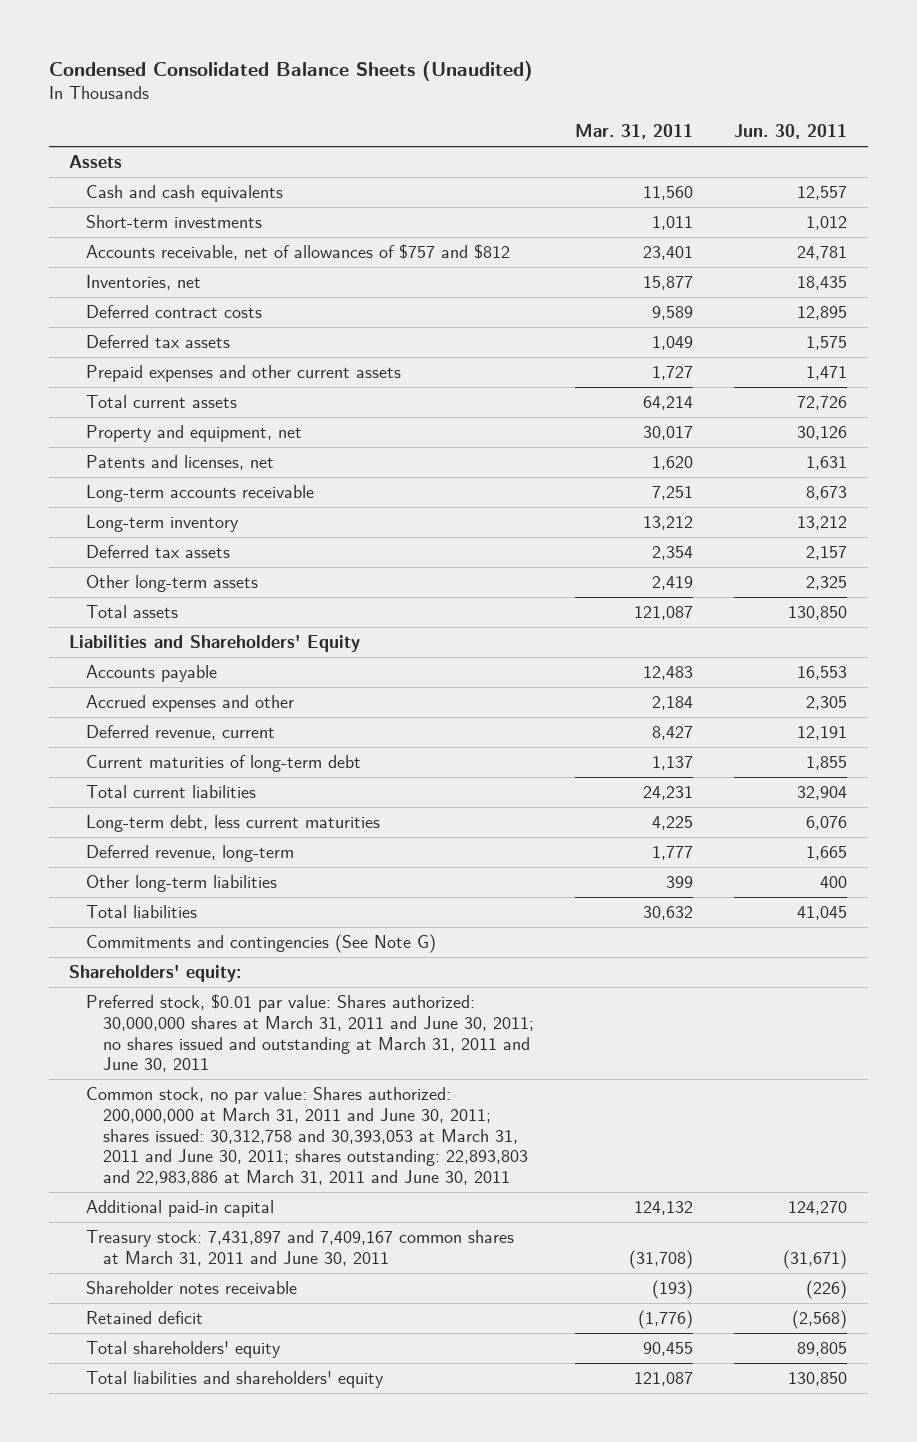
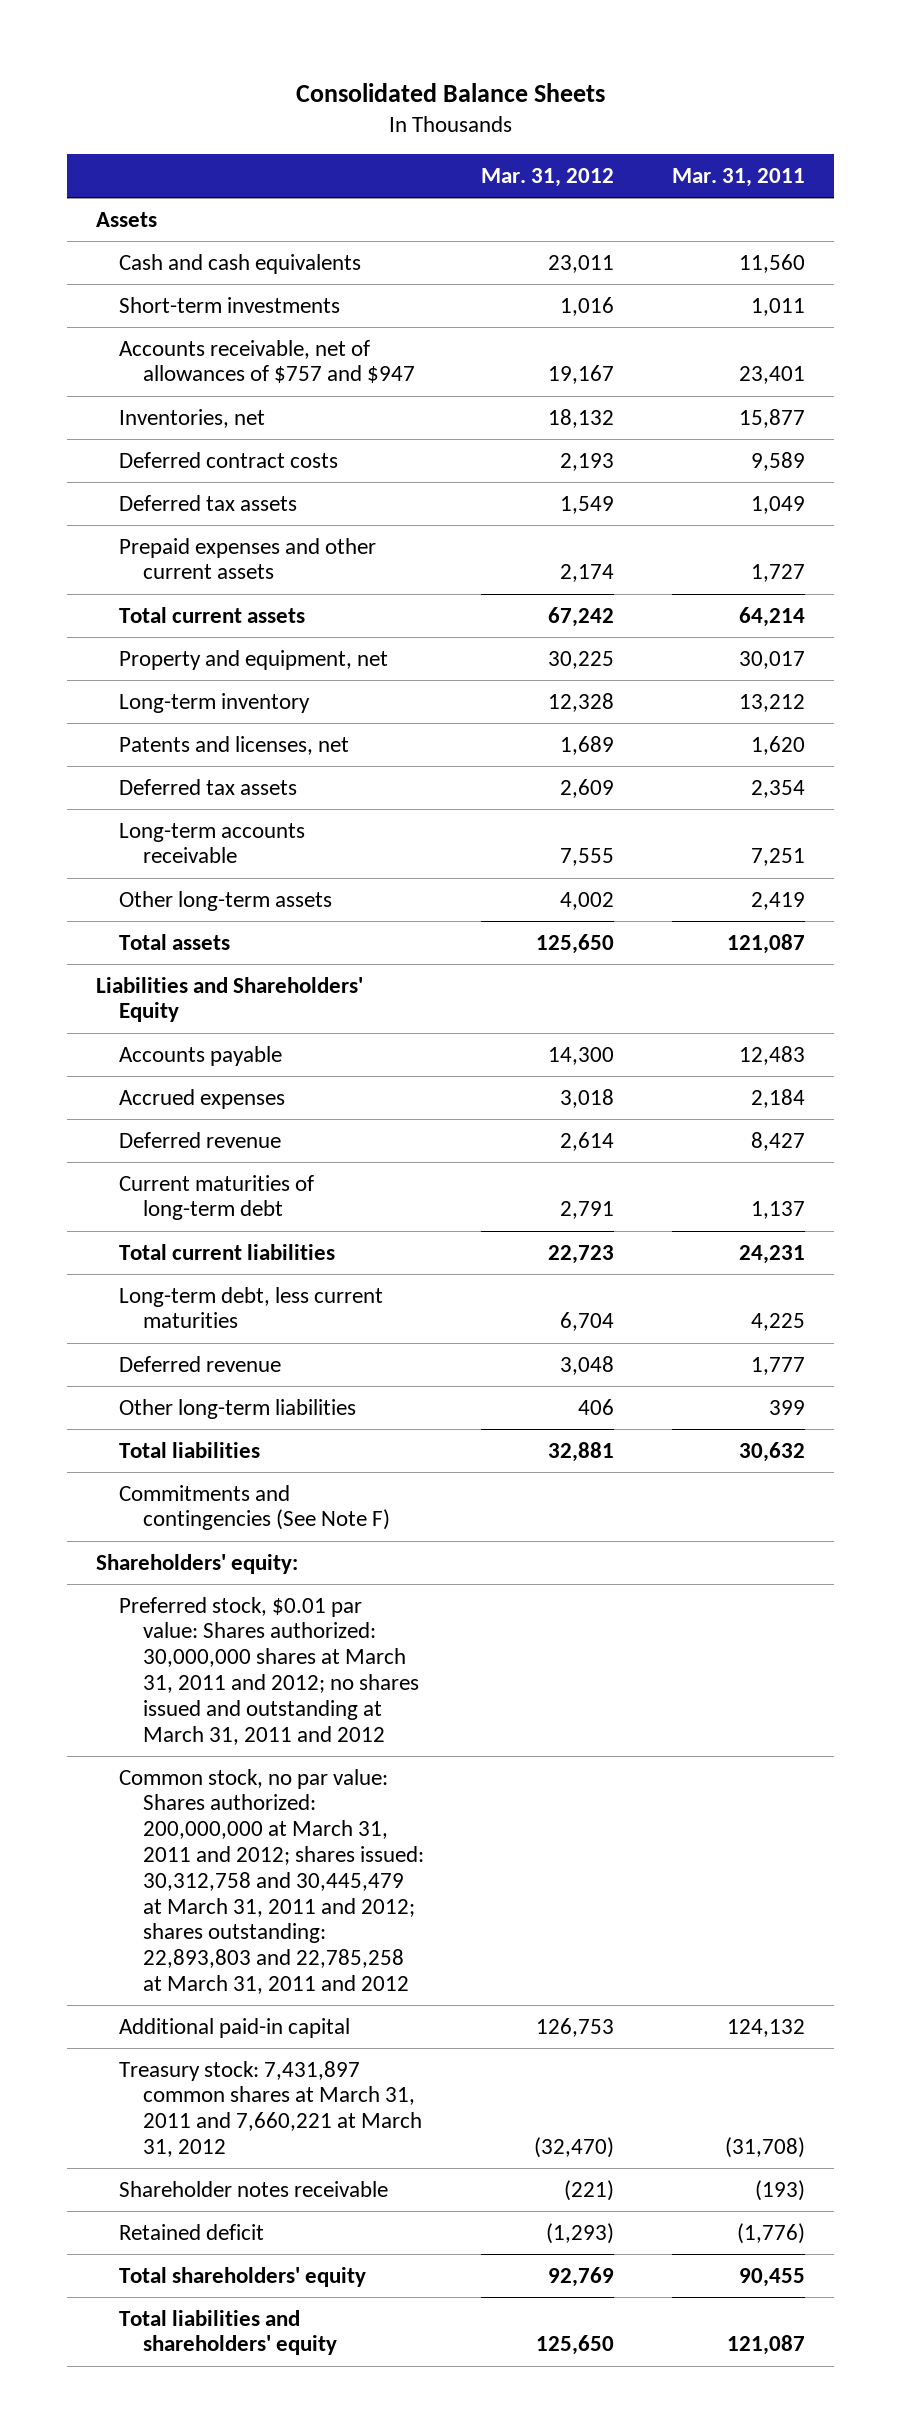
- Condensed Consolidated Balance Sheets (Unaudited)
+ Consolidated Balance Sheets
- | Mar. 31, 2011 | Jun. 30, 2011
+ | Mar. 31, 2012 | Mar. 31, 2011
- Accounts receivable, net of allowances of $757 and $812 | 23,401 | 24,781
+ Accounts receivable, net of allowances of $757 and $947 | 19,167 | 23,401
moved down: Patents and licenses, net | 1,689 | 1,620
moved down: Long-term accounts receivable | 7,555 | 7,251
- Accrued expenses and other | 2,184 | 2,305
- Deferred revenue, current | 8,427 | 12,191
+ Accrued expenses | 3,018 | 2,184
+ Deferred revenue | 2,614 | 8,427
- Deferred revenue, long-term | 1,777 | 1,665
+ Deferred revenue | 3,048 | 1,777
- Commitments and contingencies (See Note G)
+ Commitments and contingencies (See Note F)
- Preferred stock, $0.01 par value: Shares authorized: 30,000,000 shares at March 31, 2011 and June 30, 2011; no shares issued and outstanding at March 31, 2011 and June 30, 2011
- Common stock, no par value: Shares authorized: 200,000,000 at March 31, 2011 and June 30, 2011; shares issued: 30,312,758 and 30,393,053 at March 31, 2011 and June 30, 2011; shares outstanding: 22,893,803 and 22,983,886 at March 31, 2011 and June 30, 2011
+ Preferred stock, $0.01 par value: Shares authorized: 30,000,000 shares at March 31, 2011 and 2012; no shares issued and outstanding at March 31, 2011 and 2012
+ Common stock, no par value: Shares authorized: 200,000,000 at March 31, 2011 and 2012; shares issued: 30,312,758 and 30,445,479 at March 31, 2011 and 2012; shares outstanding: 22,893,803 and 22,785,258 at March 31, 2011 and 2012
- Treasury stock: 7,431,897 and 7,409,167 common shares at March 31, 2011 and June 30, 2011 | (31,708) | (31,671)
+ Treasury stock: 7,431,897 common shares at March 31, 2011 and 7,660,221 at March 31, 2012 | (32,470) | (31,708)

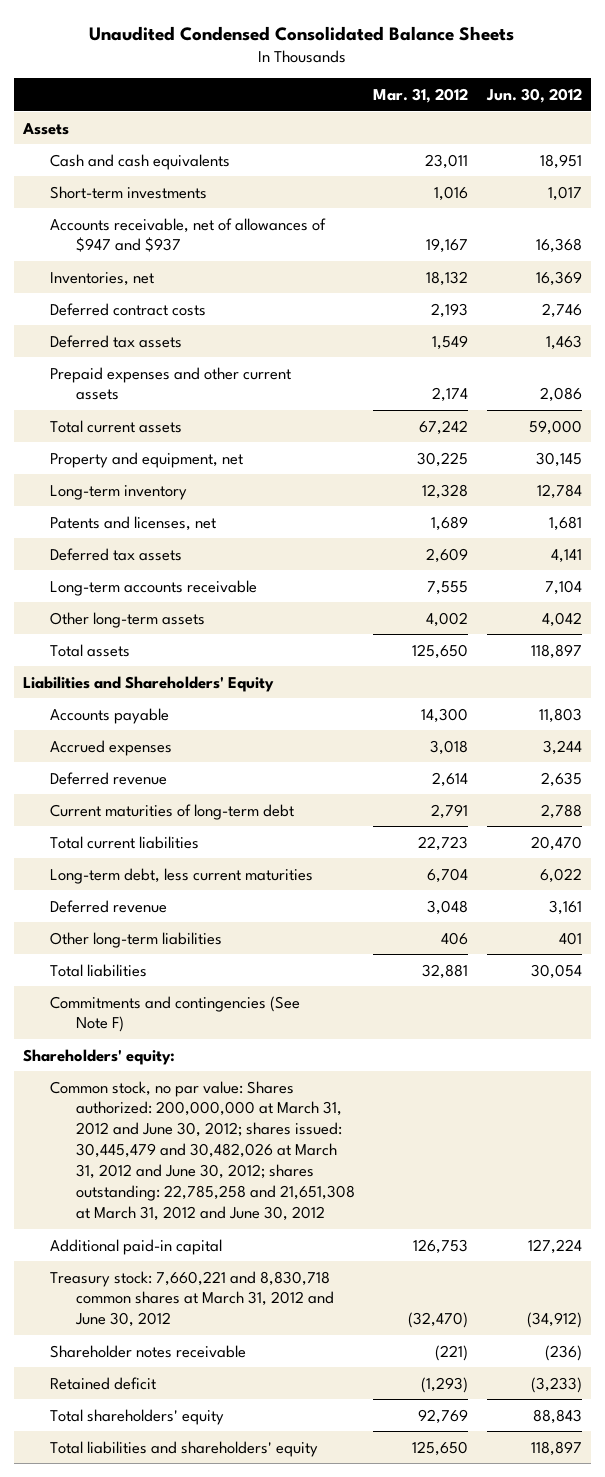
- Consolidated Balance Sheets
+ Unaudited Condensed Consolidated Balance Sheets
- | Mar. 31, 2012 | Mar. 31, 2011
+ | Mar. 31, 2012 | Jun. 30, 2012
- Accounts receivable, net of allowances of $757 and $947 | 19,167 | 23,401
+ Accounts receivable, net of allowances of $947 and $937 | 19,167 | 16,368
- Preferred stock, $0.01 par value: Shares authorized: 30,000,000 shares at March 31, 2011 and 2012; no shares issued and outstanding at March 31, 2011 and 2012
- Common stock, no par value: Shares authorized: 200,000,000 at March 31, 2011 and 2012; shares issued: 30,312,758 and 30,445,479 at March 31, 2011 and 2012; shares outstanding: 22,893,803 and 22,785,258 at March 31, 2011 and 2012
+ Common stock, no par value: Shares authorized: 200,000,000 at March 31, 2012 and June 30, 2012; shares issued: 30,445,479 and 30,482,026 at March 31, 2012 and June 30, 2012; shares outstanding: 22,785,258 and 21,651,308 at March 31, 2012 and June 30, 2012
- Treasury stock: 7,431,897 common shares at March 31, 2011 and 7,660,221 at March 31, 2012 | (32,470) | (31,708)
+ Treasury stock: 7,660,221 and 8,830,718 common shares at March 31, 2012 and June 30, 2012 | (32,470) | (34,912)

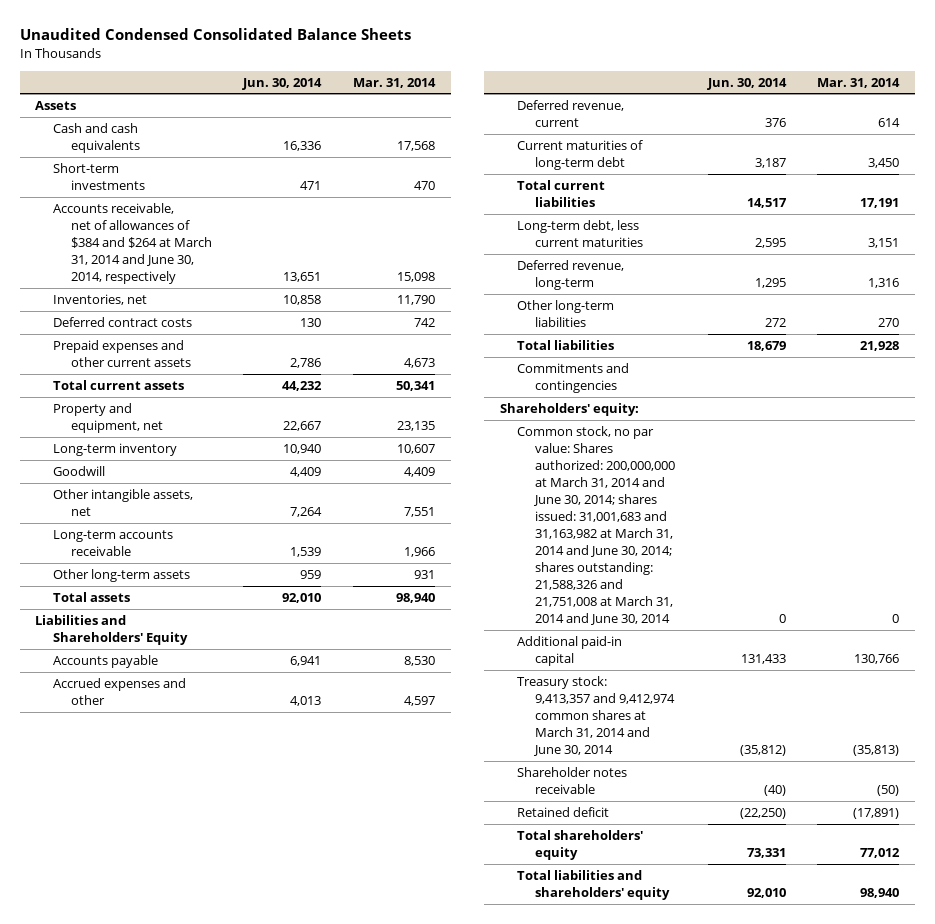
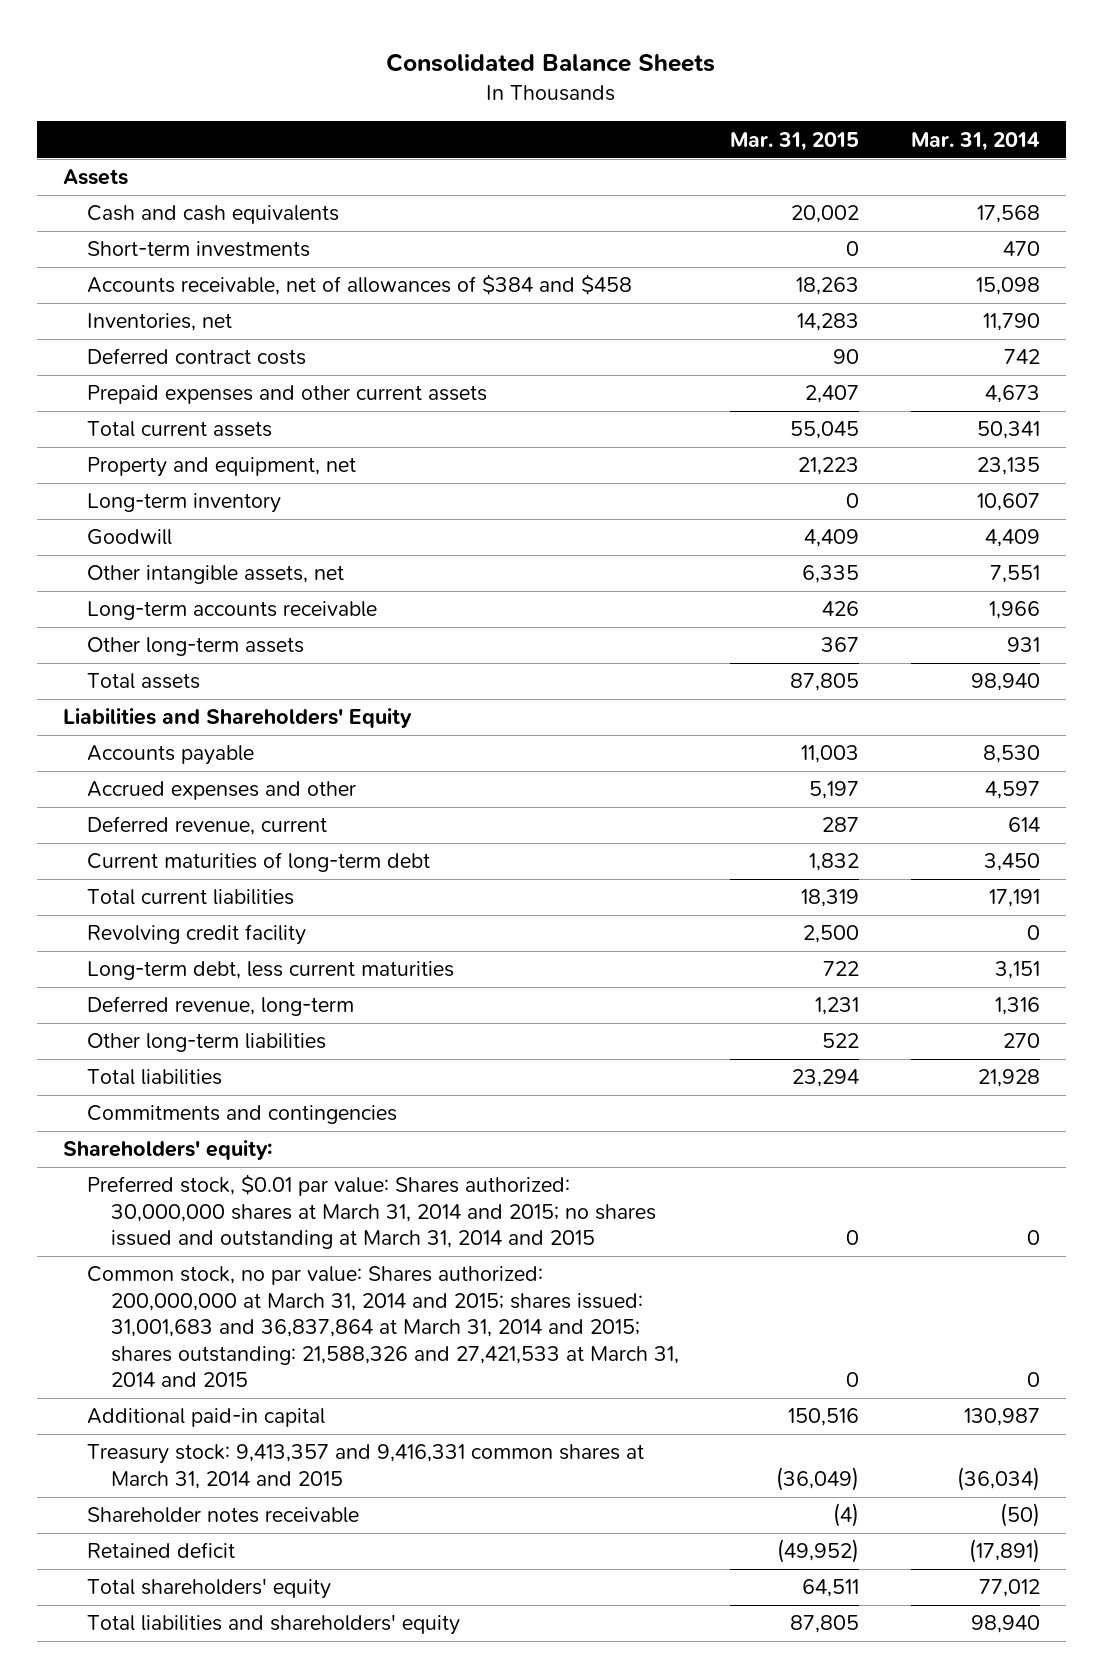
- Unaudited Condensed Consolidated Balance Sheets
+ Consolidated Balance Sheets
- | Jun. 30, 2014 | Mar. 31, 2014
+ | Mar. 31, 2015 | Mar. 31, 2014
- Accounts receivable, net of allowances of $384 and $264 at March 31, 2014 and June 30, 2014, respectively | 13,651 | 15,098
+ Accounts receivable, net of allowances of $384 and $458 | 18,263 | 15,098
+ Revolving credit facility | 2,500 | 0
- Common stock, no par value: Shares authorized: 200,000,000 at March 31, 2014 and June 30, 2014; shares issued: 31,001,683 and 31,163,982 at March 31, 2014 and June 30, 2014; shares outstanding: 21,588,326 and 21,751,008 at March 31, 2014 and June 30, 2014 | 0 | 0
- Additional paid-in capital | 131,433 | 130,766
- Treasury stock: 9,413,357 and 9,412,974 common shares at March 31, 2014 and June 30, 2014 | (35,812) | (35,813)
+ Preferred stock, $0.01 par value: Shares authorized: 30,000,000 shares at March 31, 2014 and 2015; no shares issued and outstanding at March 31, 2014 and 2015 | 0 | 0
+ Common stock, no par value: Shares authorized: 200,000,000 at March 31, 2014 and 2015; shares issued: 31,001,683 and 36,837,864 at March 31, 2014 and 2015; shares outstanding: 21,588,326 and 27,421,533 at March 31, 2014 and 2015 | 0 | 0
+ Additional paid-in capital | 150,516 | 130,987
+ Treasury stock: 9,413,357 and 9,416,331 common shares at March 31, 2014 and 2015 | (36,049) | (36,034)

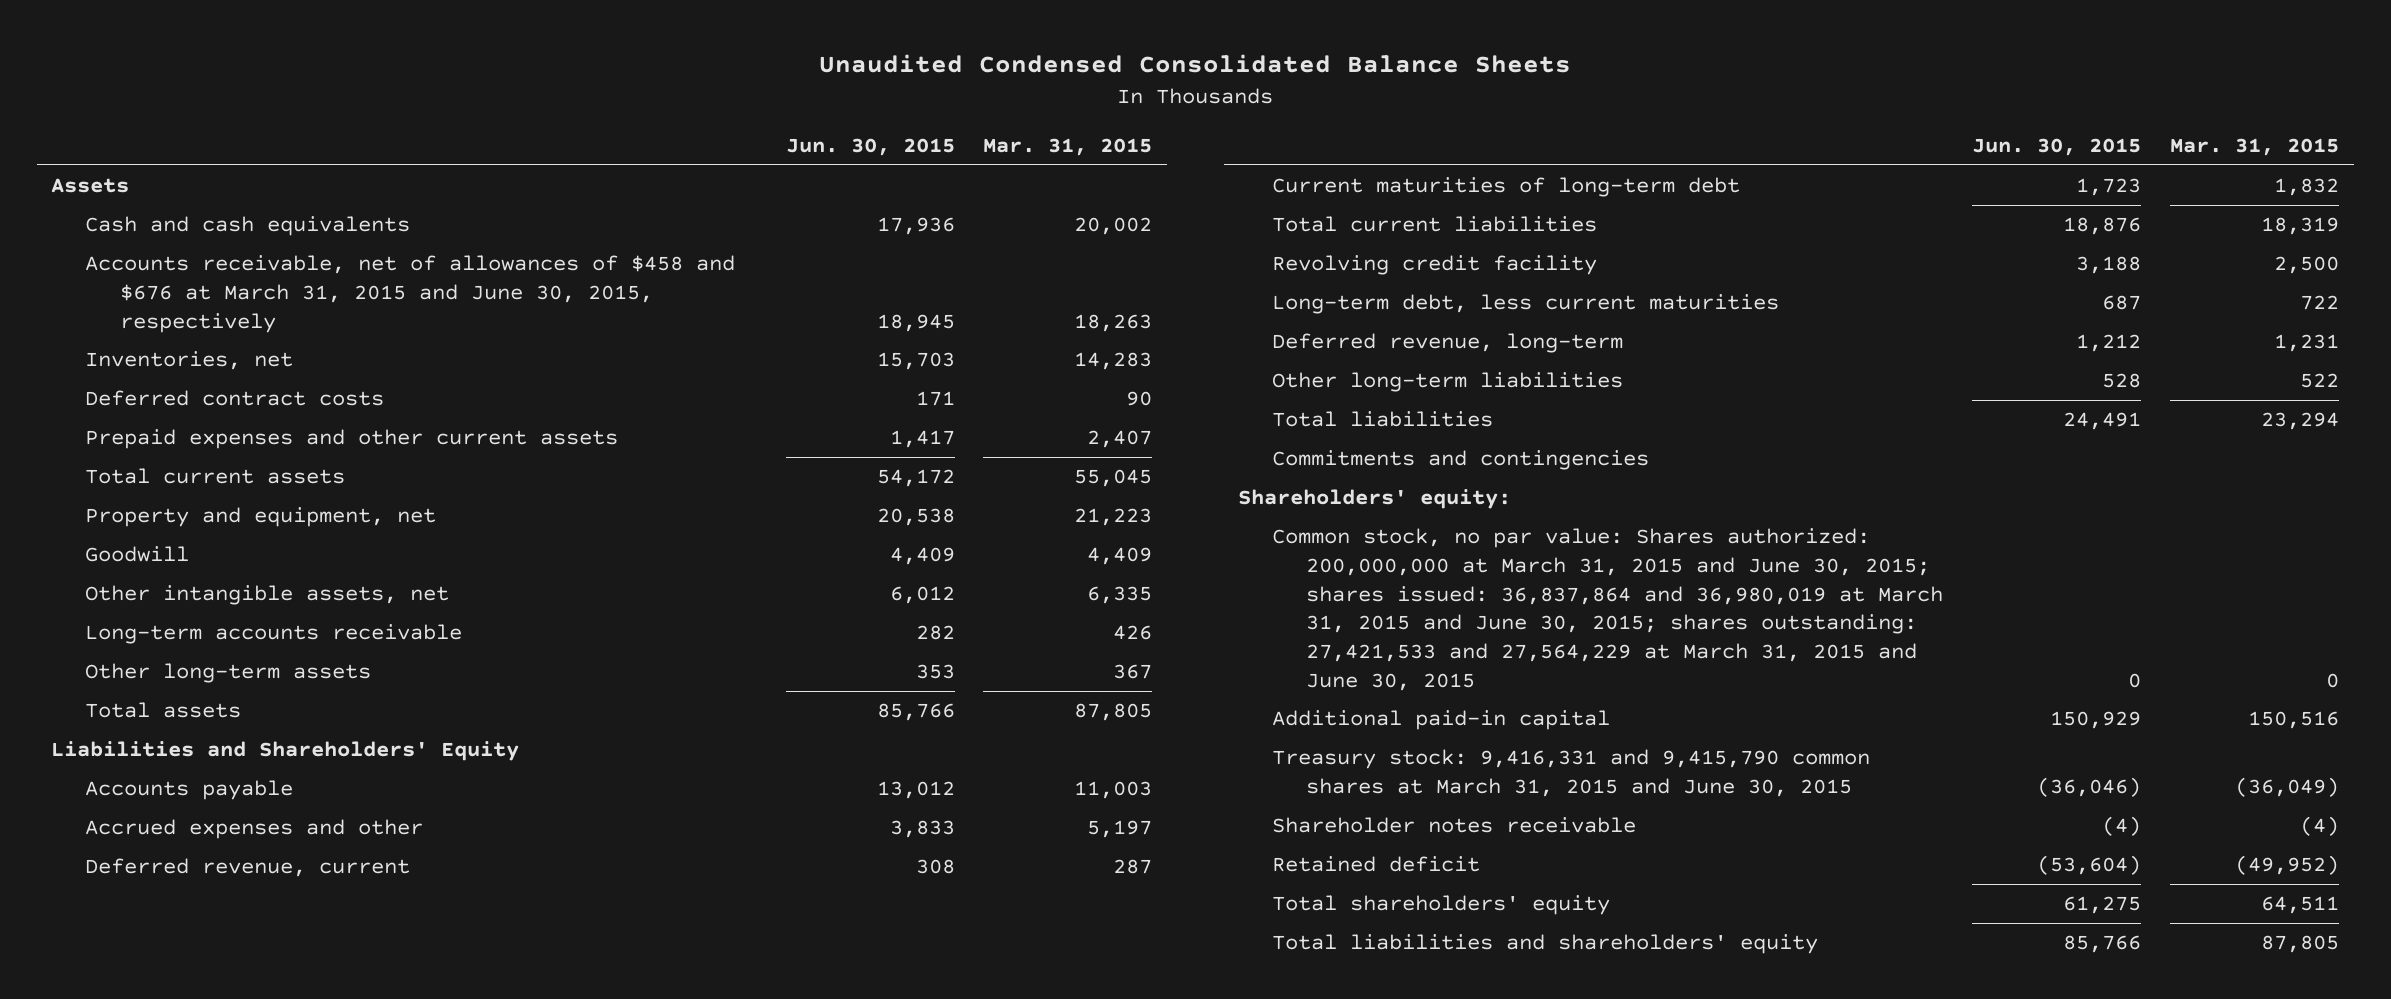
- Consolidated Balance Sheets
+ Unaudited Condensed Consolidated Balance Sheets
- | Mar. 31, 2015 | Mar. 31, 2014
+ | Jun. 30, 2015 | Mar. 31, 2015
- Short-term investments | 0 | 470
- Accounts receivable, net of allowances of $384 and $458 | 18,263 | 15,098
+ Accounts receivable, net of allowances of $458 and $676 at March 31, 2015 and June 30, 2015, respectively | 18,945 | 18,263
- Long-term inventory | 0 | 10,607
- Preferred stock, $0.01 par value: Shares authorized: 30,000,000 shares at March 31, 2014 and 2015; no shares issued and outstanding at March 31, 2014 and 2015 | 0 | 0
- Common stock, no par value: Shares authorized: 200,000,000 at March 31, 2014 and 2015; shares issued: 31,001,683 and 36,837,864 at March 31, 2014 and 2015; shares outstanding: 21,588,326 and 27,421,533 at March 31, 2014 and 2015 | 0 | 0
+ Common stock, no par value: Shares authorized: 200,000,000 at March 31, 2015 and June 30, 2015; shares issued: 36,837,864 and 36,980,019 at March 31, 2015 and June 30, 2015; shares outstanding: 27,421,533 and 27,564,229 at March 31, 2015 and June 30, 2015 | 0 | 0
- Treasury stock: 9,413,357 and 9,416,331 common shares at March 31, 2014 and 2015 | (36,049) | (36,034)
+ Treasury stock: 9,416,331 and 9,415,790 common shares at March 31, 2015 and June 30, 2015 | (36,046) | (36,049)

